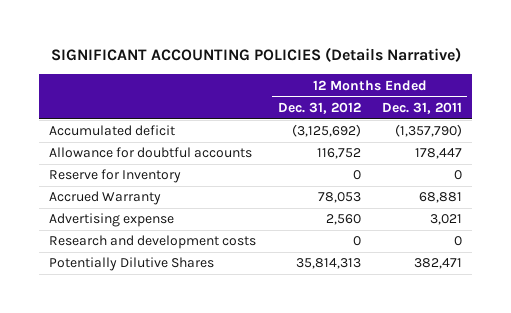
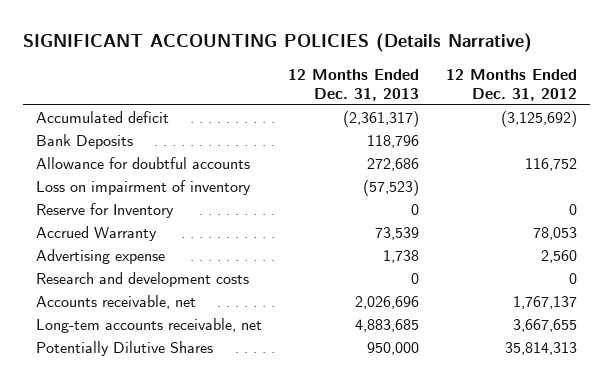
- | 12 Months Ended Dec. 31, 2012 | 12 Months Ended Dec. 31, 2011
+ | 12 Months Ended Dec. 31, 2013 | 12 Months Ended Dec. 31, 2012
+ Bank Deposits | 118,796 |
+ Loss on impairment of inventory | (57,523) |
+ Accounts receivable, net | 2,026,696 | 1,767,137
+ Long-tem accounts receivable, net | 4,883,685 | 3,667,655

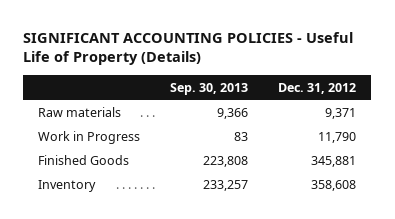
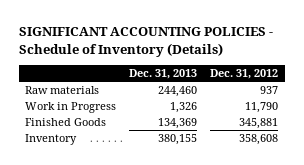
- SIGNIFICANT ACCOUNTING POLICIES - Useful Life of Property (Details)
+ SIGNIFICANT ACCOUNTING POLICIES - Schedule of Inventory (Details)
- | Sep. 30, 2013 | Dec. 31, 2012
+ | Dec. 31, 2013 | Dec. 31, 2012
- Raw materials | 9,366 | 9,371
+ Raw materials | 244,460 | 937

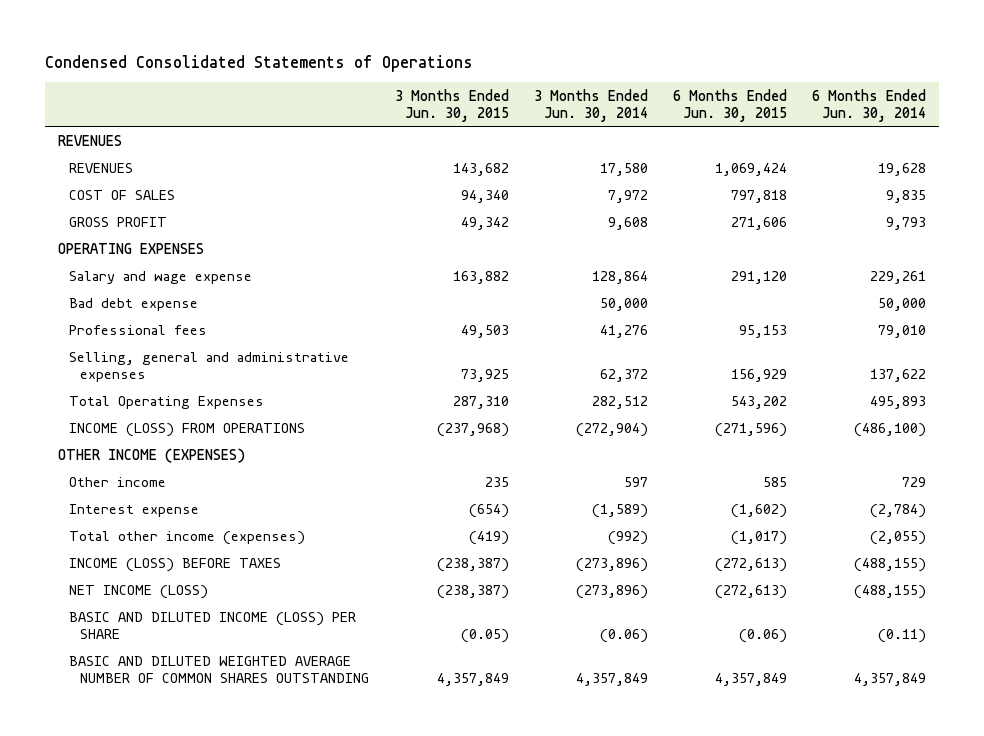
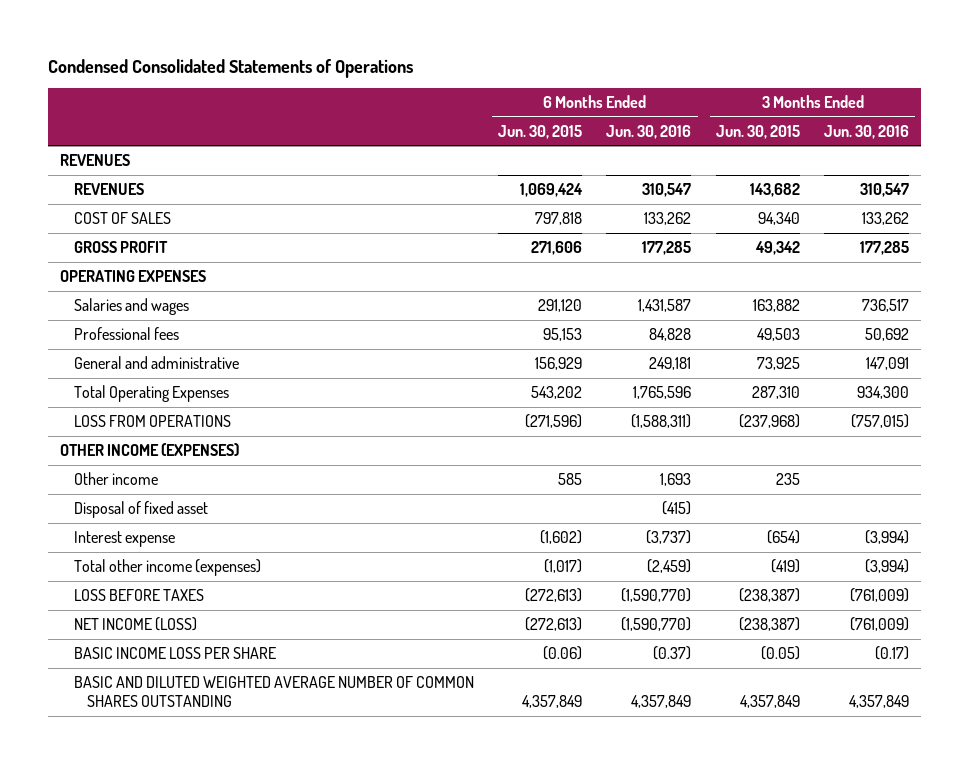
- | 3 Months Ended Jun. 30, 2015 | 3 Months Ended Jun. 30, 2014 | 6 Months Ended Jun. 30, 2015 | 6 Months Ended Jun. 30, 2014
+ | 6 Months Ended Jun. 30, 2015 | 6 Months Ended Jun. 30, 2016 | 3 Months Ended Jun. 30, 2015 | 3 Months Ended Jun. 30, 2016
- Salary and wage expense | 163,882 | 128,864 | 291,120 | 229,261
- Bad debt expense | | 50,000 | | 50,000
+ Salaries and wages | 291,120 | 1,431,587 | 163,882 | 736,517
- Selling, general and administrative expenses | 73,925 | 62,372 | 156,929 | 137,622
+ General and administrative | 156,929 | 249,181 | 73,925 | 147,091
- INCOME (LOSS) FROM OPERATIONS | (237,968) | (272,904) | (271,596) | (486,100)
+ LOSS FROM OPERATIONS | (271,596) | (1,588,311) | (237,968) | (757,015)
+ Disposal of fixed asset | | (415) | |
- INCOME (LOSS) BEFORE TAXES | (238,387) | (273,896) | (272,613) | (488,155)
+ LOSS BEFORE TAXES | (272,613) | (1,590,770) | (238,387) | (761,009)
- BASIC AND DILUTED INCOME (LOSS) PER SHARE | (0.05) | (0.06) | (0.06) | (0.11)
+ BASIC INCOME LOSS PER SHARE | (0.06) | (0.37) | (0.05) | (0.17)

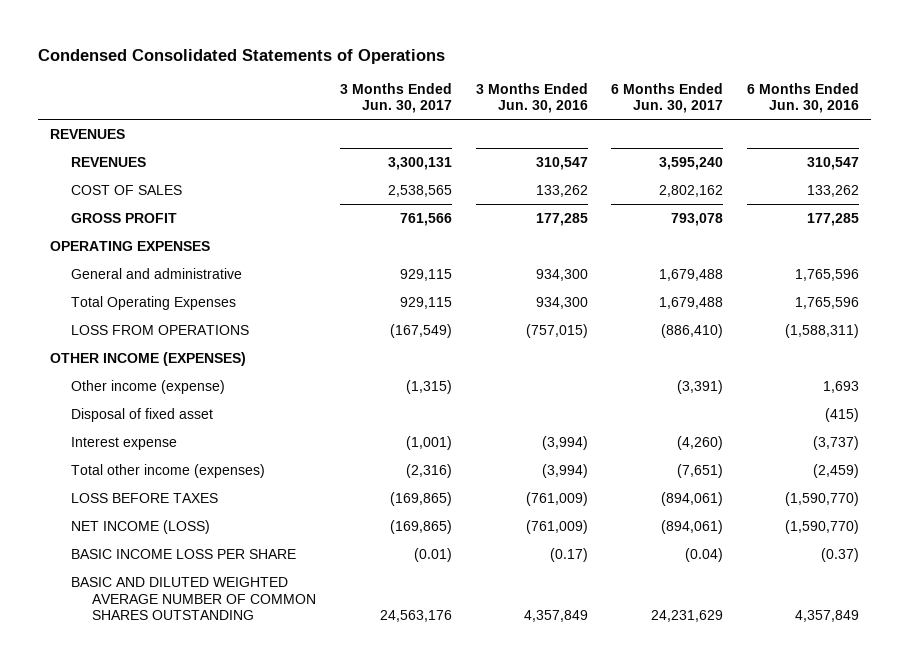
- | 6 Months Ended Jun. 30, 2015 | 6 Months Ended Jun. 30, 2016 | 3 Months Ended Jun. 30, 2015 | 3 Months Ended Jun. 30, 2016
+ | 3 Months Ended Jun. 30, 2017 | 3 Months Ended Jun. 30, 2016 | 6 Months Ended Jun. 30, 2017 | 6 Months Ended Jun. 30, 2016
- Salaries and wages | 291,120 | 1,431,587 | 163,882 | 736,517
- Professional fees | 95,153 | 84,828 | 49,503 | 50,692
- General and administrative | 156,929 | 249,181 | 73,925 | 147,091
+ General and administrative | 929,115 | 934,300 | 1,679,488 | 1,765,596
- Other income | 585 | 1,693 | 235 |
+ Other income (expense) | (1,315) | | (3,391) | 1,693

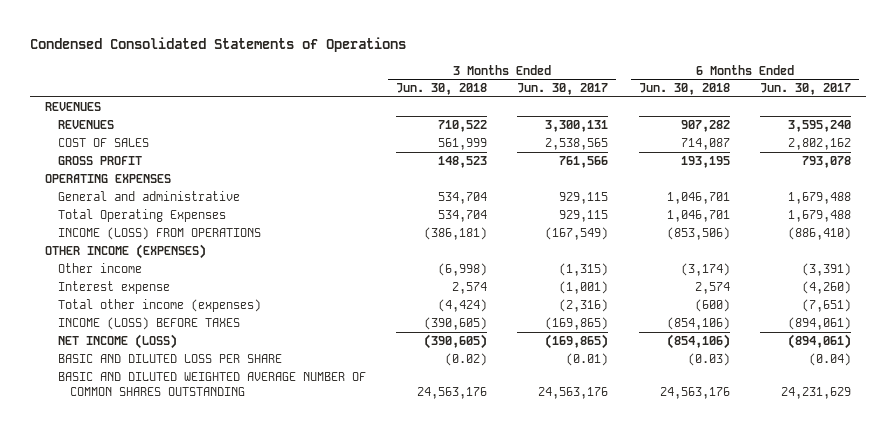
- | 3 Months Ended Jun. 30, 2017 | 3 Months Ended Jun. 30, 2016 | 6 Months Ended Jun. 30, 2017 | 6 Months Ended Jun. 30, 2016
+ | 3 Months Ended Jun. 30, 2018 | 3 Months Ended Jun. 30, 2017 | 6 Months Ended Jun. 30, 2018 | 6 Months Ended Jun. 30, 2017
- LOSS FROM OPERATIONS | (167,549) | (757,015) | (886,410) | (1,588,311)
+ INCOME (LOSS) FROM OPERATIONS | (386,181) | (167,549) | (853,506) | (886,410)
- Other income (expense) | (1,315) | | (3,391) | 1,693
- Disposal of fixed asset | | | | (415)
+ Other income | (6,998) | (1,315) | (3,174) | (3,391)
- LOSS BEFORE TAXES | (169,865) | (761,009) | (894,061) | (1,590,770)
+ INCOME (LOSS) BEFORE TAXES | (390,605) | (169,865) | (854,106) | (894,061)
- BASIC INCOME LOSS PER SHARE | (0.01) | (0.17) | (0.04) | (0.37)
+ BASIC AND DILUTED LOSS PER SHARE | (0.02) | (0.01) | (0.03) | (0.04)

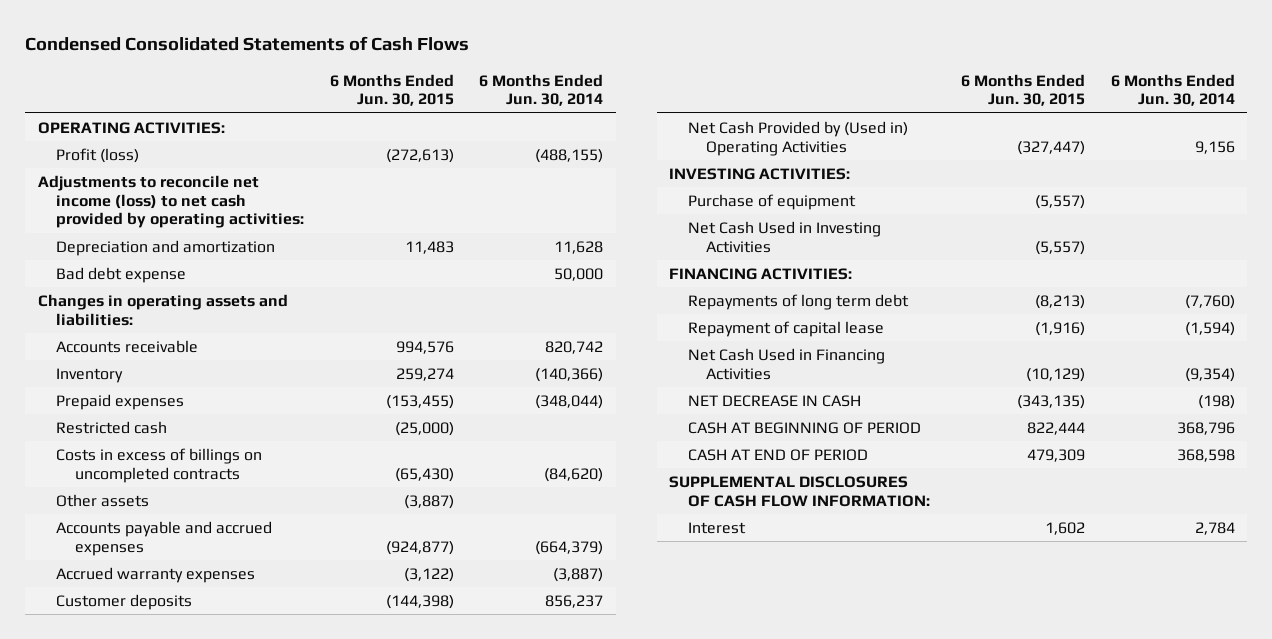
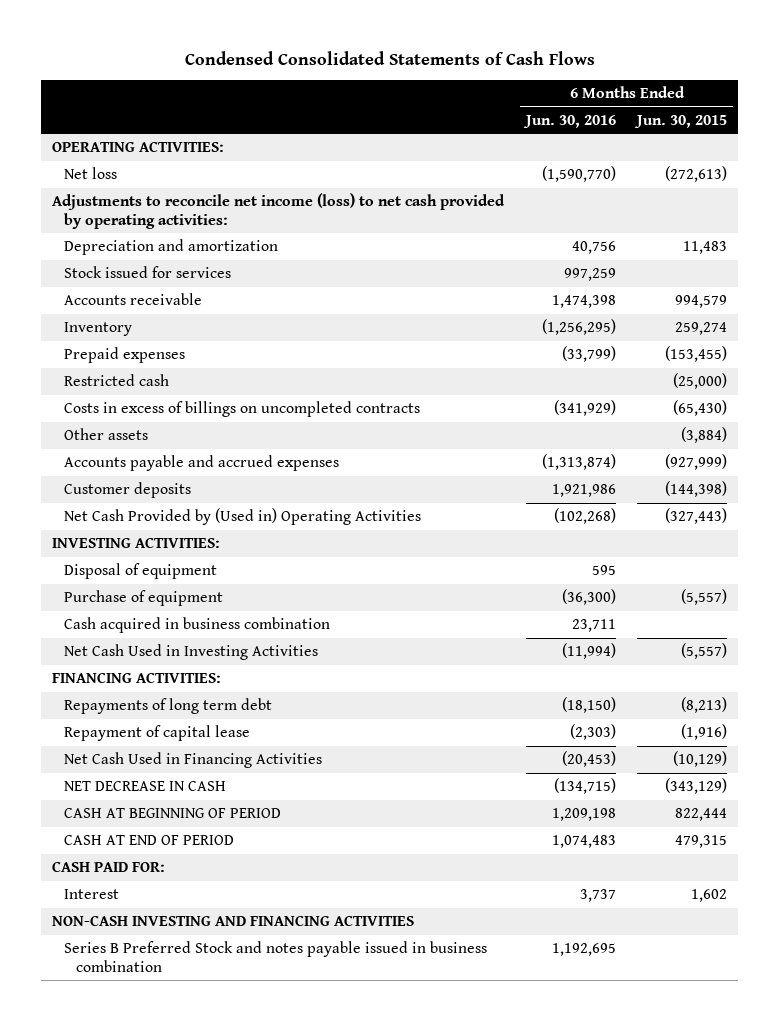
- | 6 Months Ended Jun. 30, 2015 | 6 Months Ended Jun. 30, 2014
+ | 6 Months Ended Jun. 30, 2016 | 6 Months Ended Jun. 30, 2015
- Profit (loss) | (272,613) | (488,155)
+ Net loss | (1,590,770) | (272,613)
- Bad debt expense | | 50,000
- Changes in operating assets and liabilities:
- Accounts receivable | 994,576 | 820,742
+ Stock issued for services | 997,259 |
+ Accounts receivable | 1,474,398 | 994,579
- Other assets | (3,887) |
- Accounts payable and accrued expenses | (924,877) | (664,379)
- Accrued warranty expenses | (3,122) | (3,887)
+ Other assets | | (3,884)
+ Accounts payable and accrued expenses | (1,313,874) | (927,999)
- Net Cash Provided by (Used in) Operating Activities | (327,447) | 9,156
+ Net Cash Provided by (Used in) Operating Activities | (102,268) | (327,443)
+ Disposal of equipment | 595 |
+ Cash acquired in business combination | 23,711 |
- NET DECREASE IN CASH | (343,135) | (198)
+ NET DECREASE IN CASH | (134,715) | (343,129)
- CASH AT END OF PERIOD | 479,309 | 368,598
- SUPPLEMENTAL DISCLOSURES OF CASH FLOW INFORMATION:
+ CASH AT END OF PERIOD | 1,074,483 | 479,315
+ CASH PAID FOR:
+ NON-CASH INVESTING AND FINANCING ACTIVITIES
+ Series B Preferred Stock and notes payable issued in business combination | 1,192,695 |

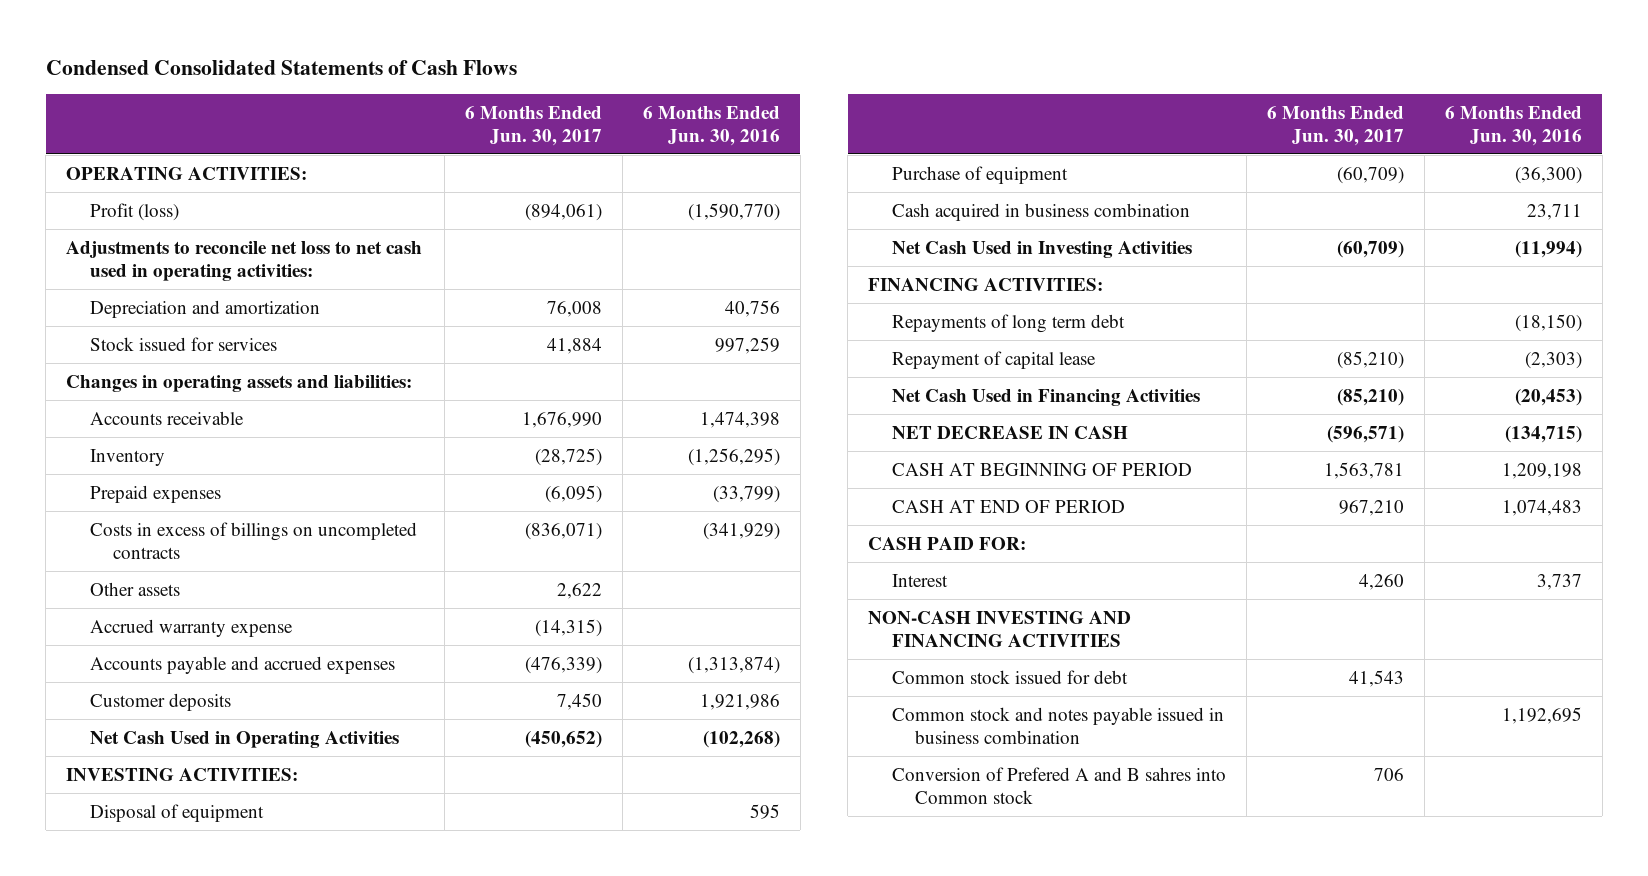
- | 6 Months Ended Jun. 30, 2016 | 6 Months Ended Jun. 30, 2015
+ | 6 Months Ended Jun. 30, 2017 | 6 Months Ended Jun. 30, 2016
- Net loss | (1,590,770) | (272,613)
- Adjustments to reconcile net income (loss) to net cash provided by operating activities:
+ Profit (loss) | (894,061) | (1,590,770)
+ Adjustments to reconcile net loss to net cash used in operating activities:
+ Changes in operating assets and liabilities:
- Restricted cash | | (25,000)
+ Accrued warranty expense | (14,315) |
- Net Cash Provided by (Used in) Operating Activities | (102,268) | (327,443)
+ Net Cash Used in Operating Activities | (450,652) | (102,268)
- Series B Preferred Stock and notes payable issued in business combination | 1,192,695 |
+ Common stock issued for debt | 41,543 |
+ Common stock and notes payable issued in business combination | | 1,192,695
+ Conversion of Prefered A and B sahres into Common stock | 706 |

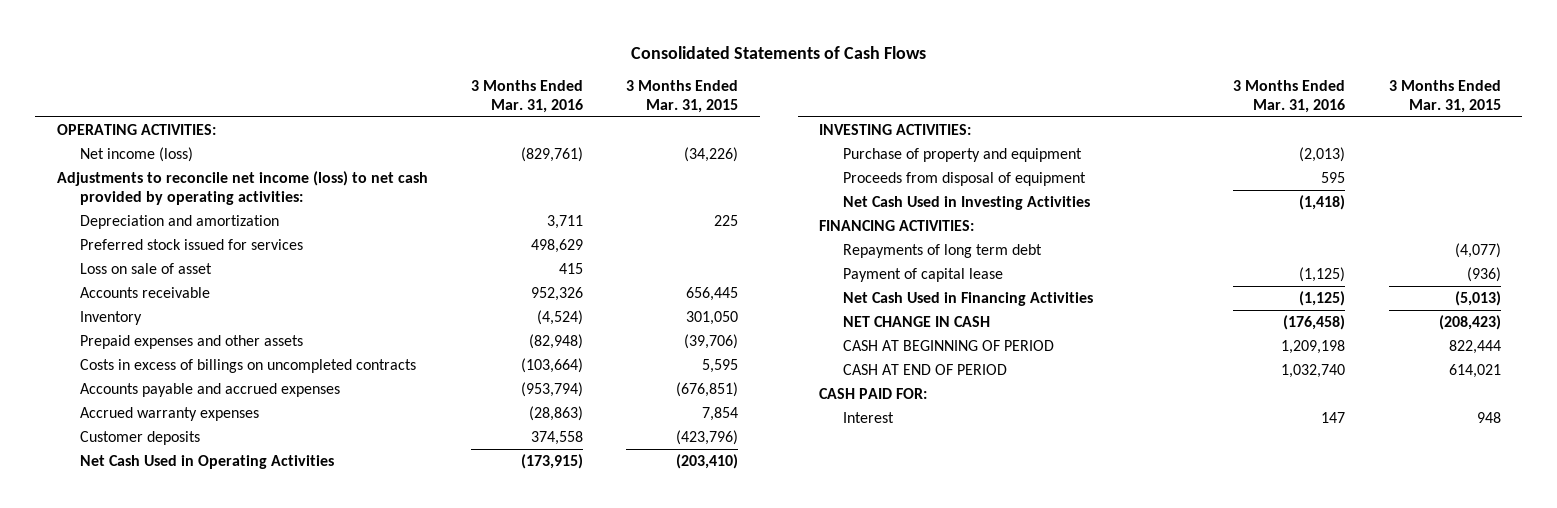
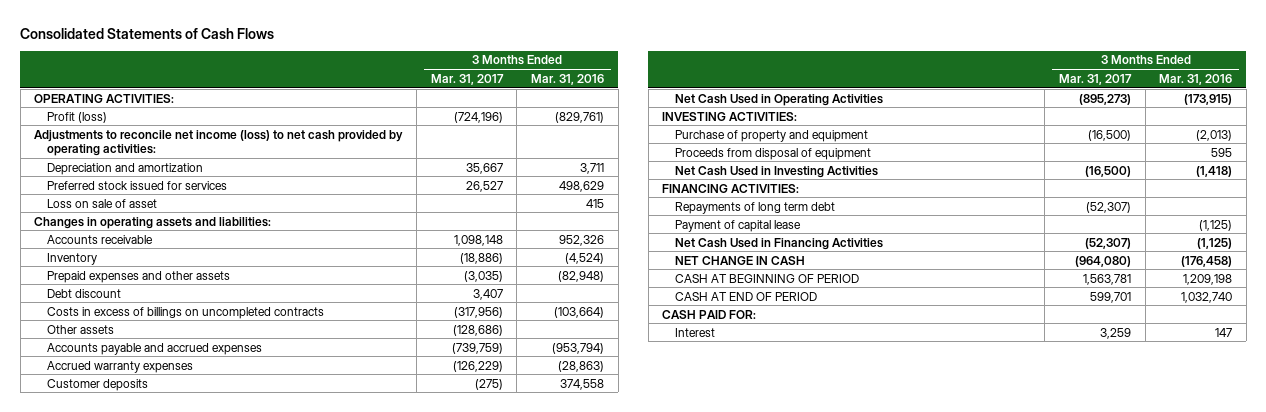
- | 3 Months Ended Mar. 31, 2016 | 3 Months Ended Mar. 31, 2015
+ | 3 Months Ended Mar. 31, 2017 | 3 Months Ended Mar. 31, 2016
- Net income (loss) | (829,761) | (34,226)
+ Profit (loss) | (724,196) | (829,761)
+ Changes in operating assets and liabilities:
+ Debt discount | 3,407 |
+ Other assets | (128,686) |

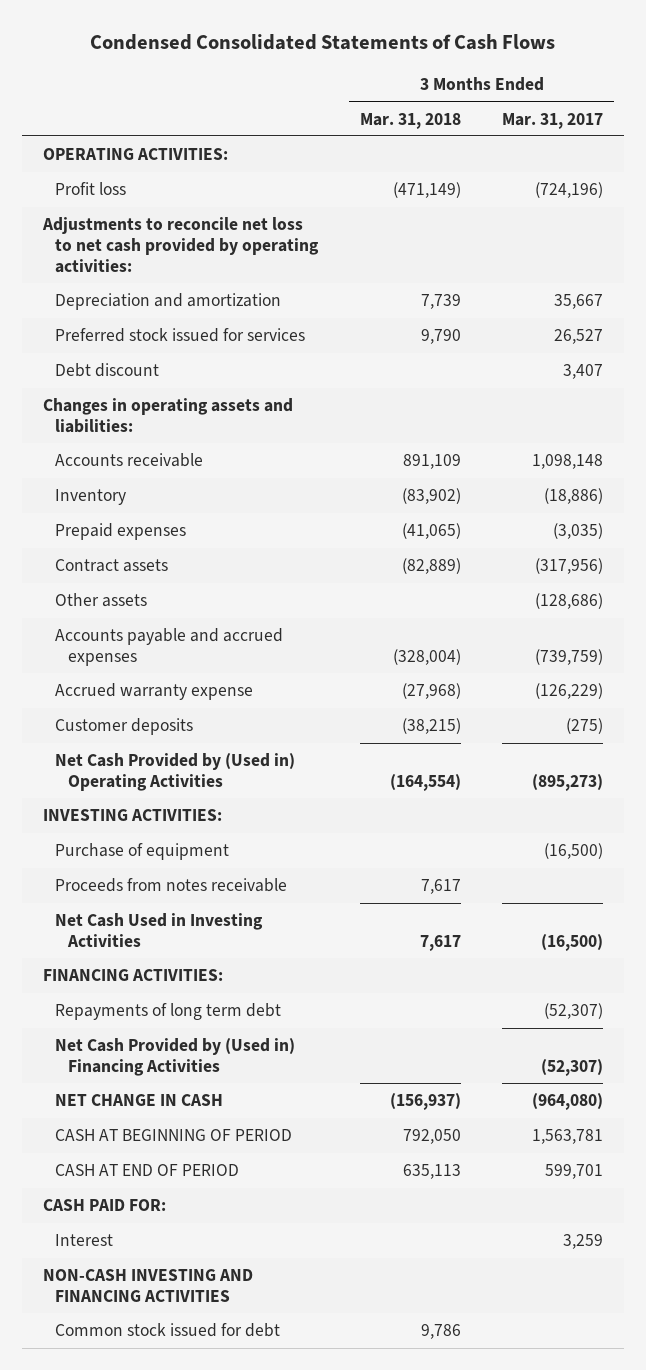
- Consolidated Statements of Cash Flows
+ Condensed Consolidated Statements of Cash Flows
- | 3 Months Ended Mar. 31, 2017 | 3 Months Ended Mar. 31, 2016
+ | 3 Months Ended Mar. 31, 2018 | 3 Months Ended Mar. 31, 2017
- Profit (loss) | (724,196) | (829,761)
- Adjustments to reconcile net income (loss) to net cash provided by operating activities:
+ Profit loss | (471,149) | (724,196)
+ Adjustments to reconcile net loss to net cash provided by operating activities:
- Loss on sale of asset | | 415
moved up: Debt discount | | 3,407
- Prepaid expenses and other assets | (3,035) | (82,948)
- Costs in excess of billings on uncompleted contracts | (317,956) | (103,664)
+ Prepaid expenses | (41,065) | (3,035)
+ Contract assets | (82,889) | (317,956)
- Accrued warranty expenses | (126,229) | (28,863)
+ Accrued warranty expense | (27,968) | (126,229)
- Net Cash Used in Operating Activities | (895,273) | (173,915)
+ Net Cash Provided by (Used in) Operating Activities | (164,554) | (895,273)
- Purchase of property and equipment | (16,500) | (2,013)
- Proceeds from disposal of equipment | | 595
+ Purchase of equipment | | (16,500)
+ Proceeds from notes receivable | 7,617 |
- Payment of capital lease | | (1,125)
- Net Cash Used in Financing Activities | (52,307) | (1,125)
+ Net Cash Provided by (Used in) Financing Activities | | (52,307)
+ NON-CASH INVESTING AND FINANCING ACTIVITIES
+ Common stock issued for debt | 9,786 |

